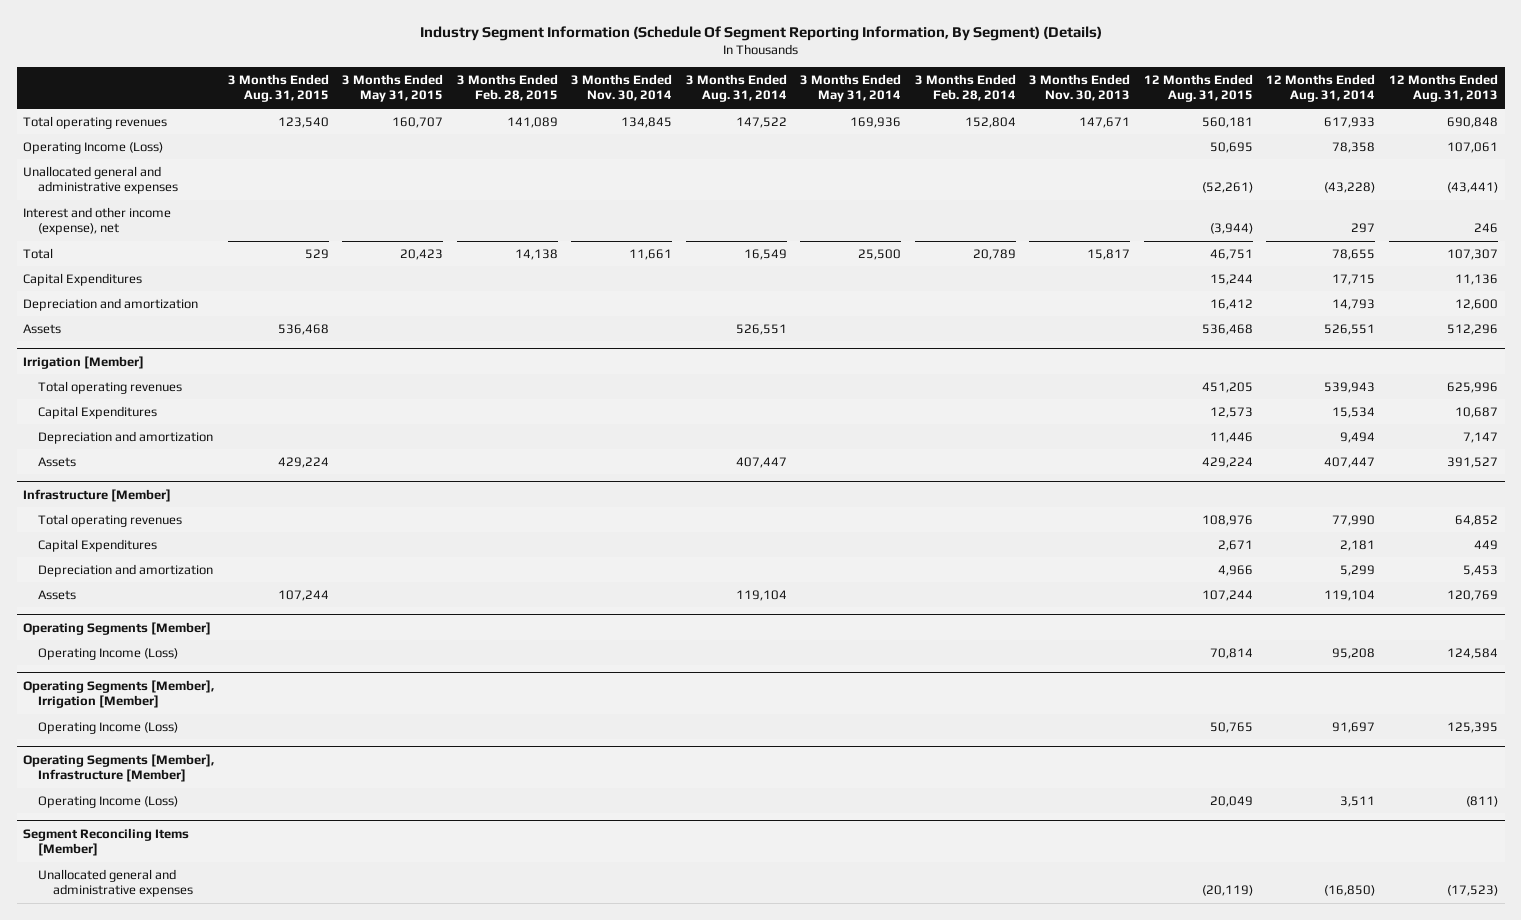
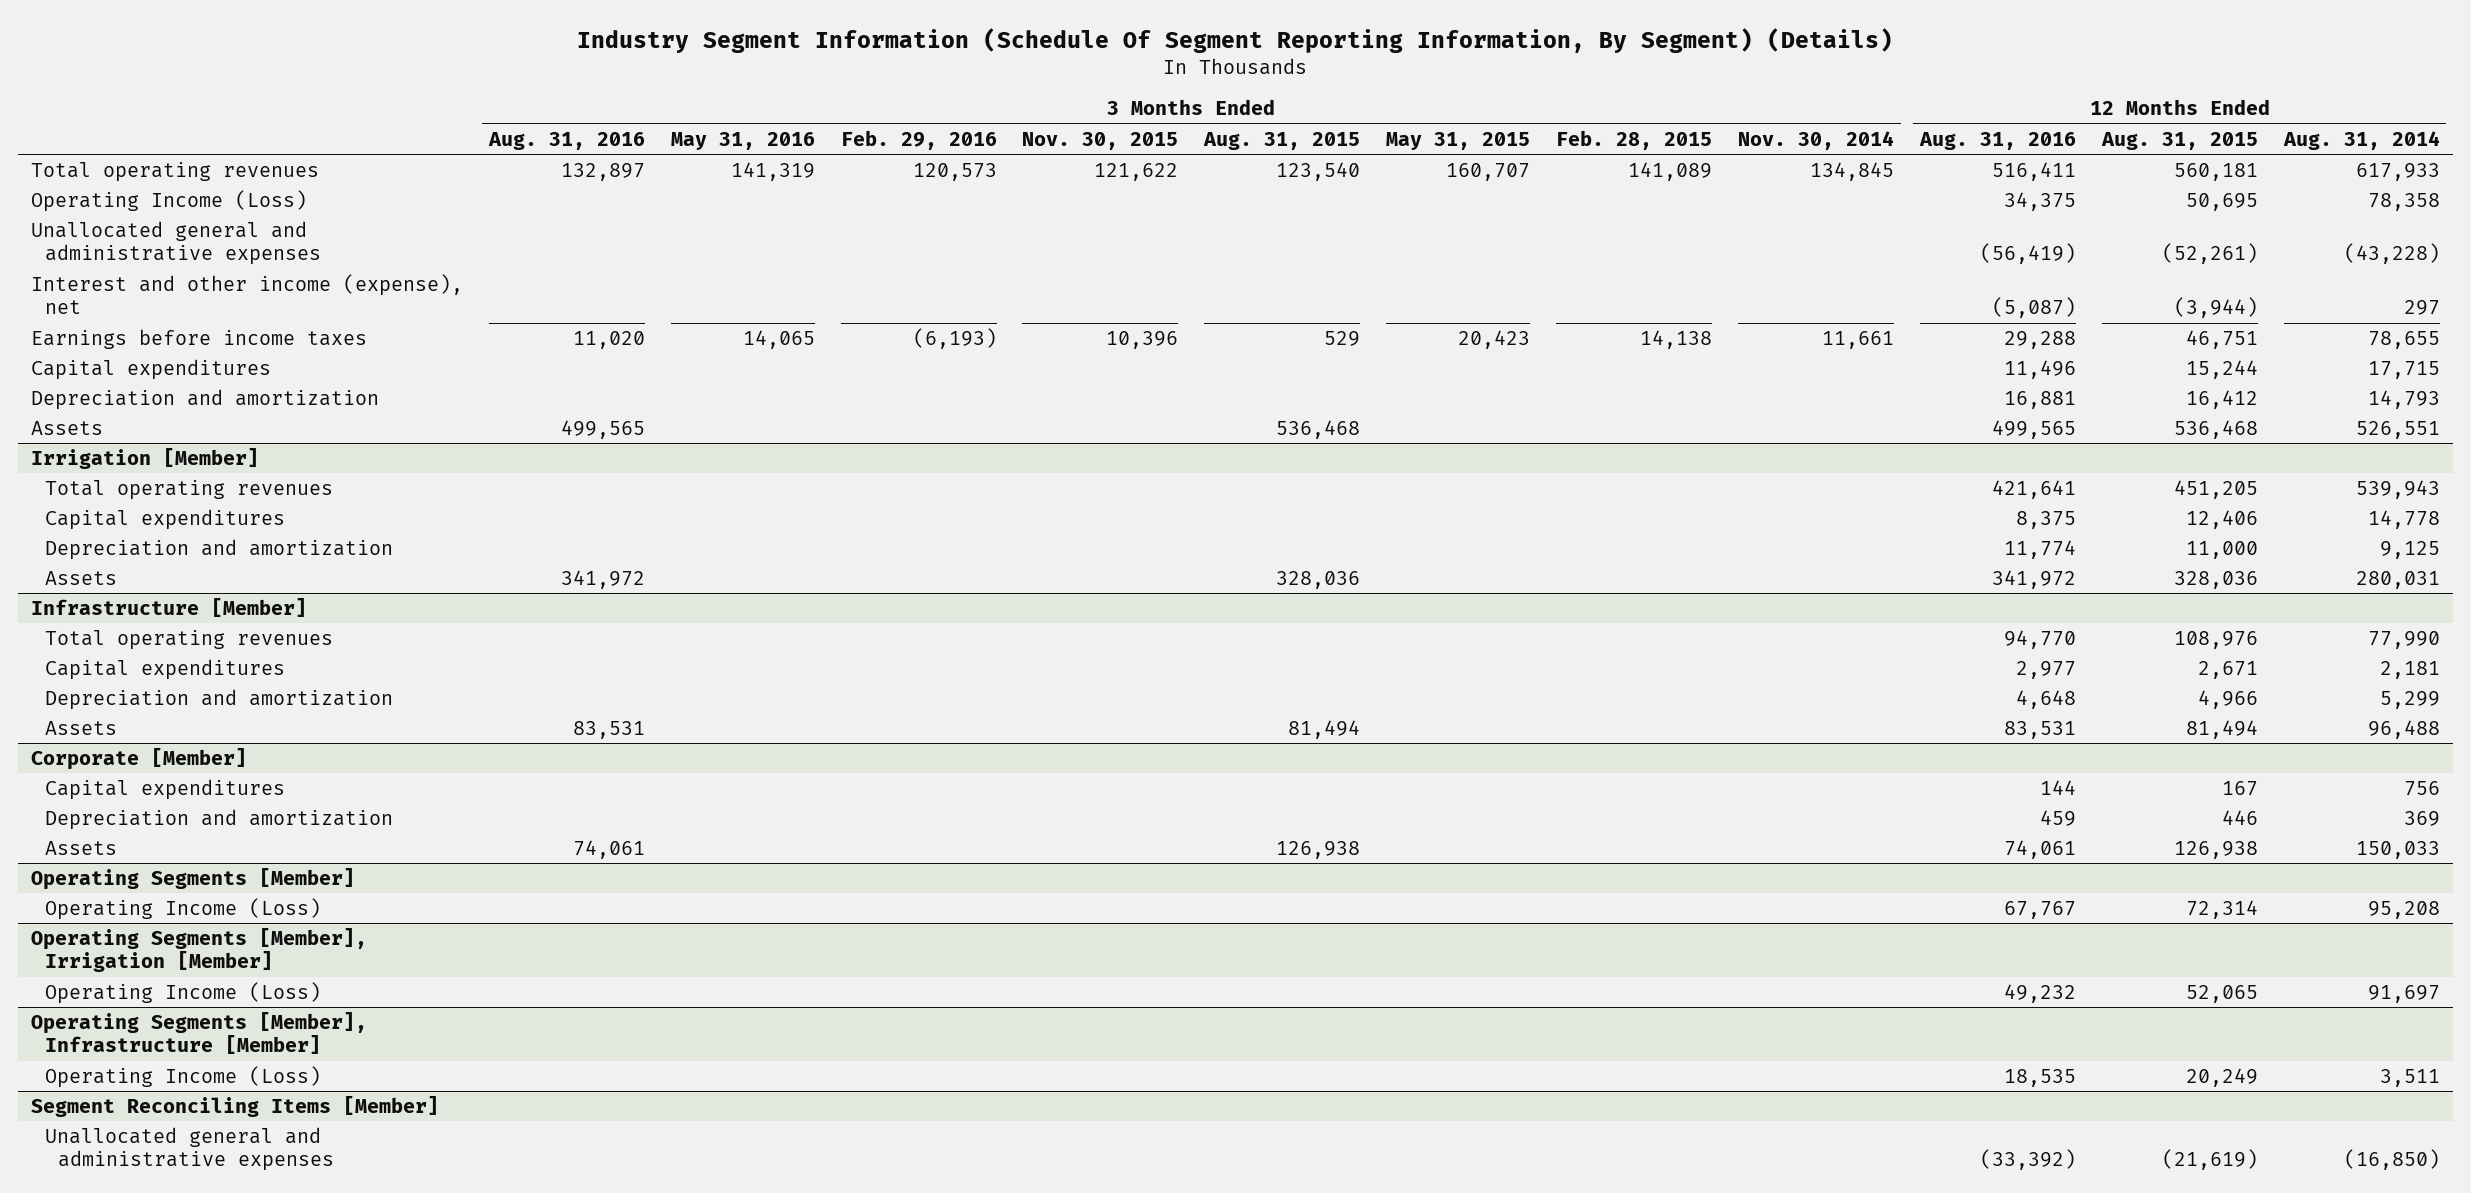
- | 3 Months Ended Aug. 31, 2015 | 3 Months Ended May 31, 2015 | 3 Months Ended Feb. 28, 2015 | 3 Months Ended Nov. 30, 2014 | 3 Months Ended Aug. 31, 2014 | 3 Months Ended May 31, 2014 | 3 Months Ended Feb. 28, 2014 | 3 Months Ended Nov. 30, 2013 | 12 Months Ended Aug. 31, 2015 | 12 Months Ended Aug. 31, 2014 | 12 Months Ended Aug. 31, 2013
+ | 3 Months Ended Aug. 31, 2016 | 3 Months Ended May 31, 2016 | 3 Months Ended Feb. 29, 2016 | 3 Months Ended Nov. 30, 2015 | 3 Months Ended Aug. 31, 2015 | 3 Months Ended May 31, 2015 | 3 Months Ended Feb. 28, 2015 | 3 Months Ended Nov. 30, 2014 | 12 Months Ended Aug. 31, 2016 | 12 Months Ended Aug. 31, 2015 | 12 Months Ended Aug. 31, 2014
- Total | 529 | 20,423 | 14,138 | 11,661 | 16,549 | 25,500 | 20,789 | 15,817 | 46,751 | 78,655 | 107,307
- Capital Expenditures | | | | | | | | | 15,244 | 17,715 | 11,136
+ Earnings before income taxes | 11,020 | 14,065 | (6,193) | 10,396 | 529 | 20,423 | 14,138 | 11,661 | 29,288 | 46,751 | 78,655
+ Capital expenditures | | | | | | | | | 11,496 | 15,244 | 17,715
@ Irrigation [Member]
- Capital Expenditures | | | | | | | | | 12,573 | 15,534 | 10,687
- Depreciation and amortization | | | | | | | | | 11,446 | 9,494 | 7,147
- Assets | 429,224 | | | | 407,447 | | | | 429,224 | 407,447 | 391,527
+ Capital expenditures | | | | | | | | | 8,375 | 12,406 | 14,778
+ Depreciation and amortization | | | | | | | | | 11,774 | 11,000 | 9,125
+ Assets | 341,972 | | | | 328,036 | | | | 341,972 | 328,036 | 280,031
@ Infrastructure [Member]
- Capital Expenditures | | | | | | | | | 2,671 | 2,181 | 449
+ Capital expenditures | | | | | | | | | 2,977 | 2,671 | 2,181
- Assets | 107,244 | | | | 119,104 | | | | 107,244 | 119,104 | 120,769
+ Assets | 83,531 | | | | 81,494 | | | | 83,531 | 81,494 | 96,488
+ Corporate [Member]
+ Capital expenditures | | | | | | | | | 144 | 167 | 756
+ Depreciation and amortization | | | | | | | | | 459 | 446 | 369
+ Assets | 74,061 | | | | 126,938 | | | | 74,061 | 126,938 | 150,033
@ Operating Segments [Member]
- Operating Income (Loss) | | | | | | | | | 70,814 | 95,208 | 124,584
+ Operating Income (Loss) | | | | | | | | | 67,767 | 72,314 | 95,208
@ Operating Segments [Member], Irrigation [Member]
- Operating Income (Loss) | | | | | | | | | 50,765 | 91,697 | 125,395
+ Operating Income (Loss) | | | | | | | | | 49,232 | 52,065 | 91,697
@ Operating Segments [Member], Infrastructure [Member]
- Operating Income (Loss) | | | | | | | | | 20,049 | 3,511 | (811)
+ Operating Income (Loss) | | | | | | | | | 18,535 | 20,249 | 3,511
@ Segment Reconciling Items [Member]
- Unallocated general and administrative expenses | | | | | | | | | (20,119) | (16,850) | (17,523)
+ Unallocated general and administrative expenses | | | | | | | | | (33,392) | (21,619) | (16,850)

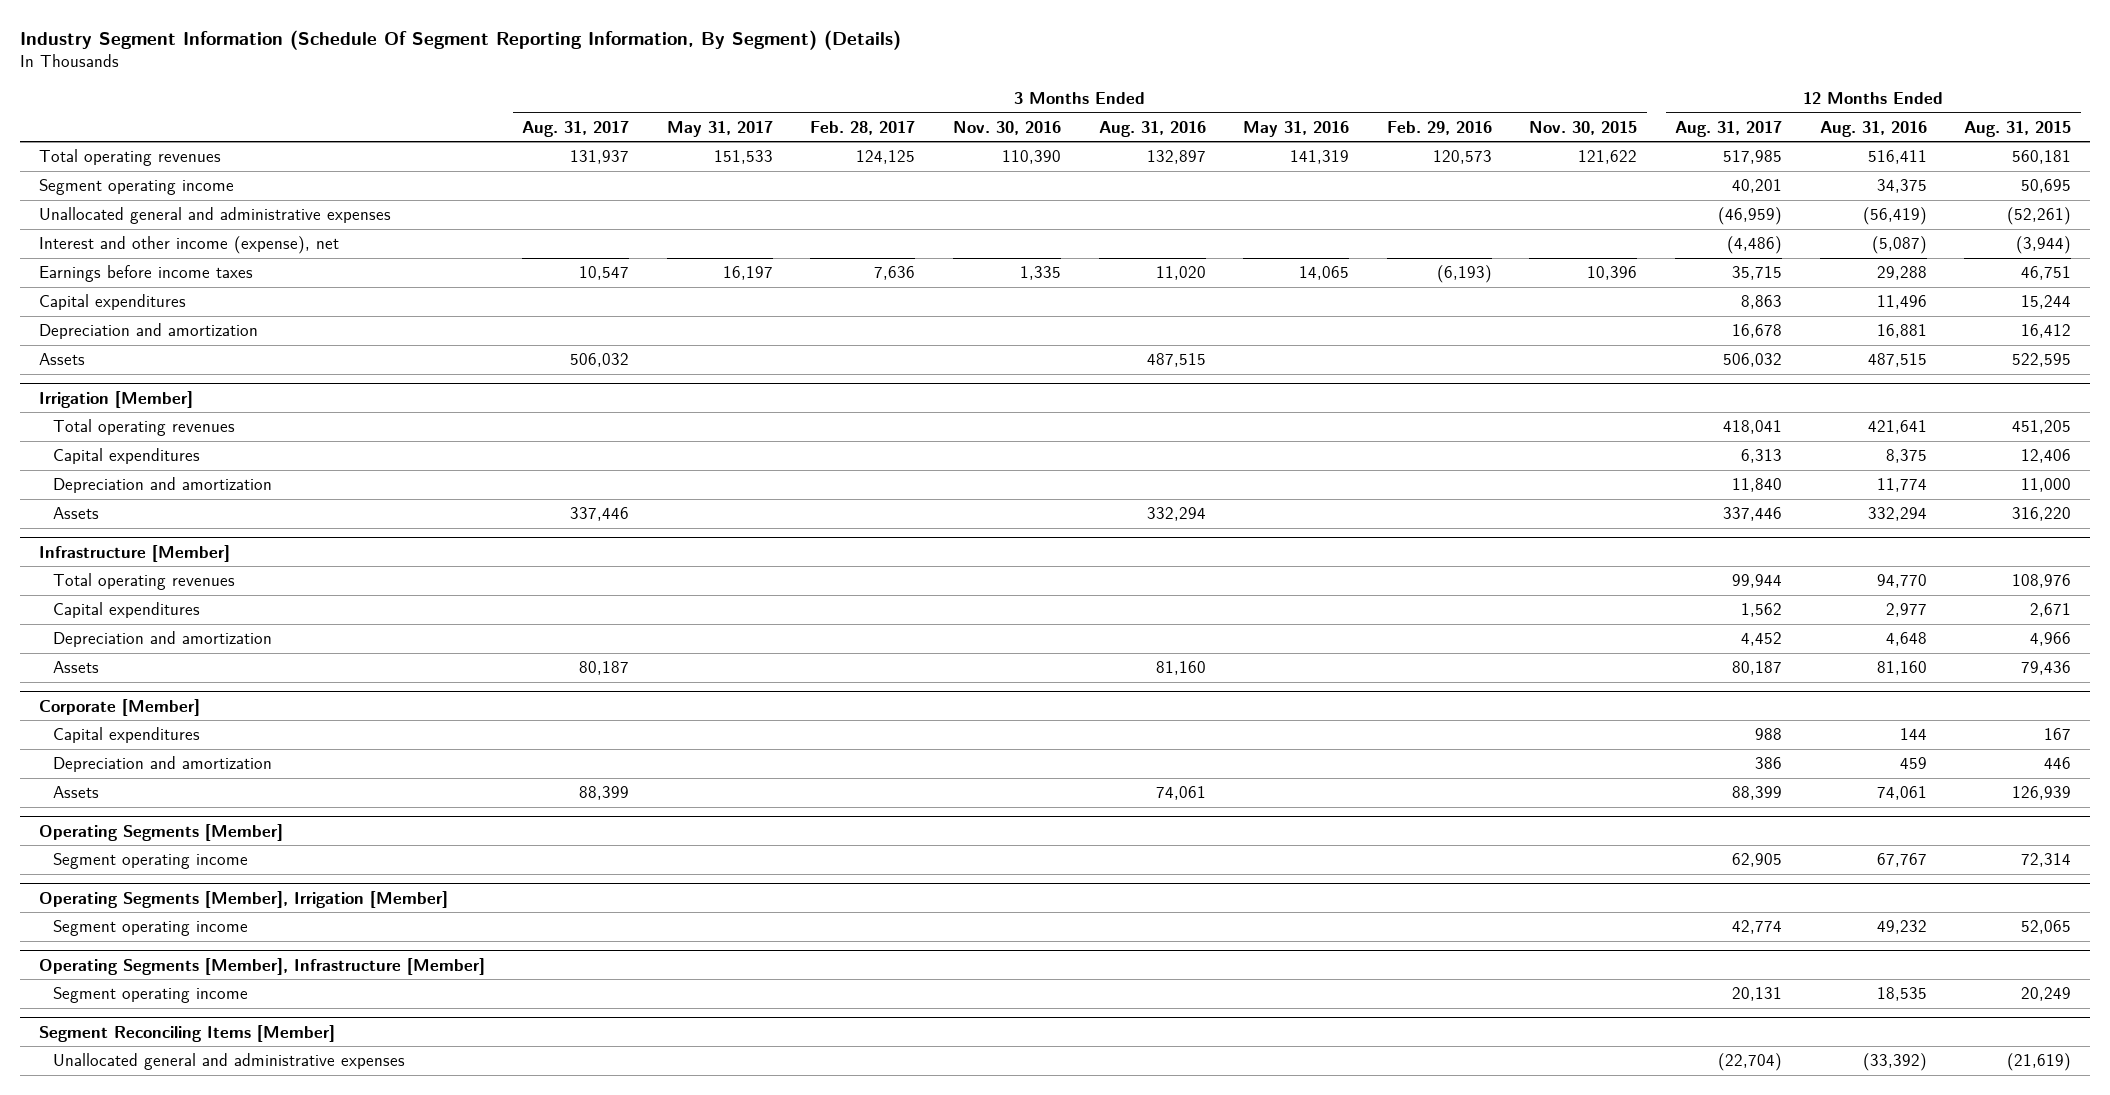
- | 3 Months Ended Aug. 31, 2016 | 3 Months Ended May 31, 2016 | 3 Months Ended Feb. 29, 2016 | 3 Months Ended Nov. 30, 2015 | 3 Months Ended Aug. 31, 2015 | 3 Months Ended May 31, 2015 | 3 Months Ended Feb. 28, 2015 | 3 Months Ended Nov. 30, 2014 | 12 Months Ended Aug. 31, 2016 | 12 Months Ended Aug. 31, 2015 | 12 Months Ended Aug. 31, 2014
+ | 3 Months Ended Aug. 31, 2017 | 3 Months Ended May 31, 2017 | 3 Months Ended Feb. 28, 2017 | 3 Months Ended Nov. 30, 2016 | 3 Months Ended Aug. 31, 2016 | 3 Months Ended May 31, 2016 | 3 Months Ended Feb. 29, 2016 | 3 Months Ended Nov. 30, 2015 | 12 Months Ended Aug. 31, 2017 | 12 Months Ended Aug. 31, 2016 | 12 Months Ended Aug. 31, 2015
- Operating Income (Loss) | | | | | | | | | 34,375 | 50,695 | 78,358
+ Segment operating income | | | | | | | | | 40,201 | 34,375 | 50,695
- Assets | 499,565 | | | | 536,468 | | | | 499,565 | 536,468 | 526,551
+ Assets | 506,032 | | | | 487,515 | | | | 506,032 | 487,515 | 522,595
@ Irrigation [Member]
- Assets | 341,972 | | | | 328,036 | | | | 341,972 | 328,036 | 280,031
+ Assets | 337,446 | | | | 332,294 | | | | 337,446 | 332,294 | 316,220
@ Infrastructure [Member]
- Assets | 83,531 | | | | 81,494 | | | | 83,531 | 81,494 | 96,488
+ Assets | 80,187 | | | | 81,160 | | | | 80,187 | 81,160 | 79,436
@ Corporate [Member]
- Assets | 74,061 | | | | 126,938 | | | | 74,061 | 126,938 | 150,033
+ Assets | 88,399 | | | | 74,061 | | | | 88,399 | 74,061 | 126,939
@ Operating Segments [Member]
- Operating Income (Loss) | | | | | | | | | 67,767 | 72,314 | 95,208
+ Segment operating income | | | | | | | | | 62,905 | 67,767 | 72,314
@ Operating Segments [Member], Irrigation [Member]
- Operating Income (Loss) | | | | | | | | | 49,232 | 52,065 | 91,697
+ Segment operating income | | | | | | | | | 42,774 | 49,232 | 52,065
@ Operating Segments [Member], Infrastructure [Member]
- Operating Income (Loss) | | | | | | | | | 18,535 | 20,249 | 3,511
+ Segment operating income | | | | | | | | | 20,131 | 18,535 | 20,249

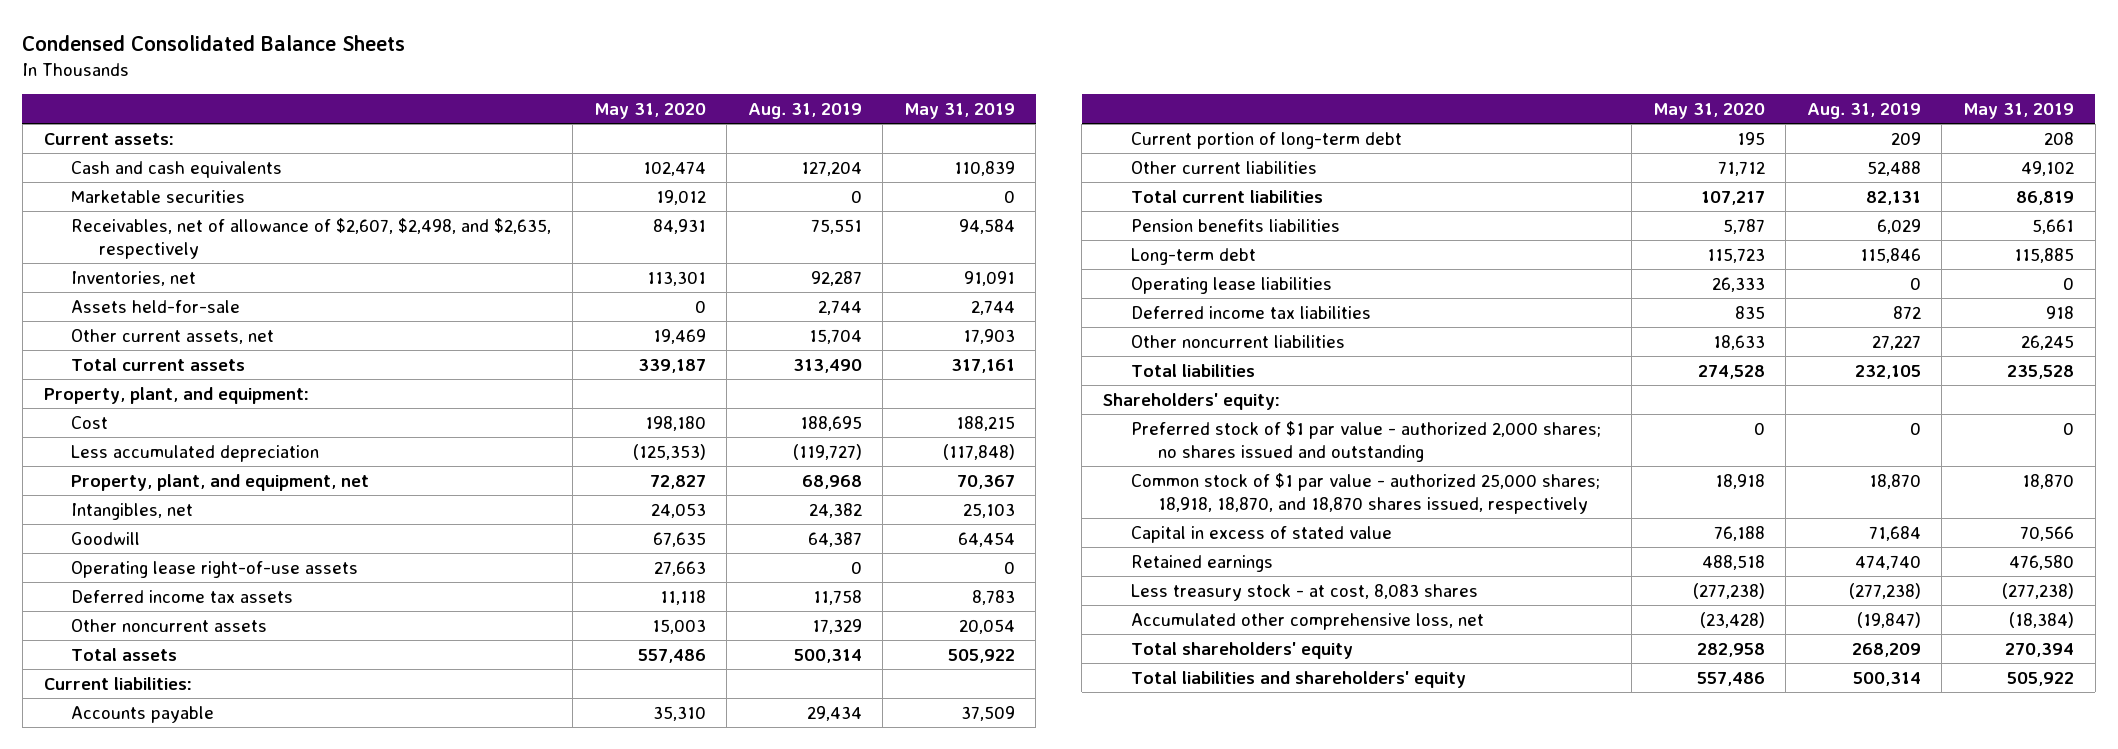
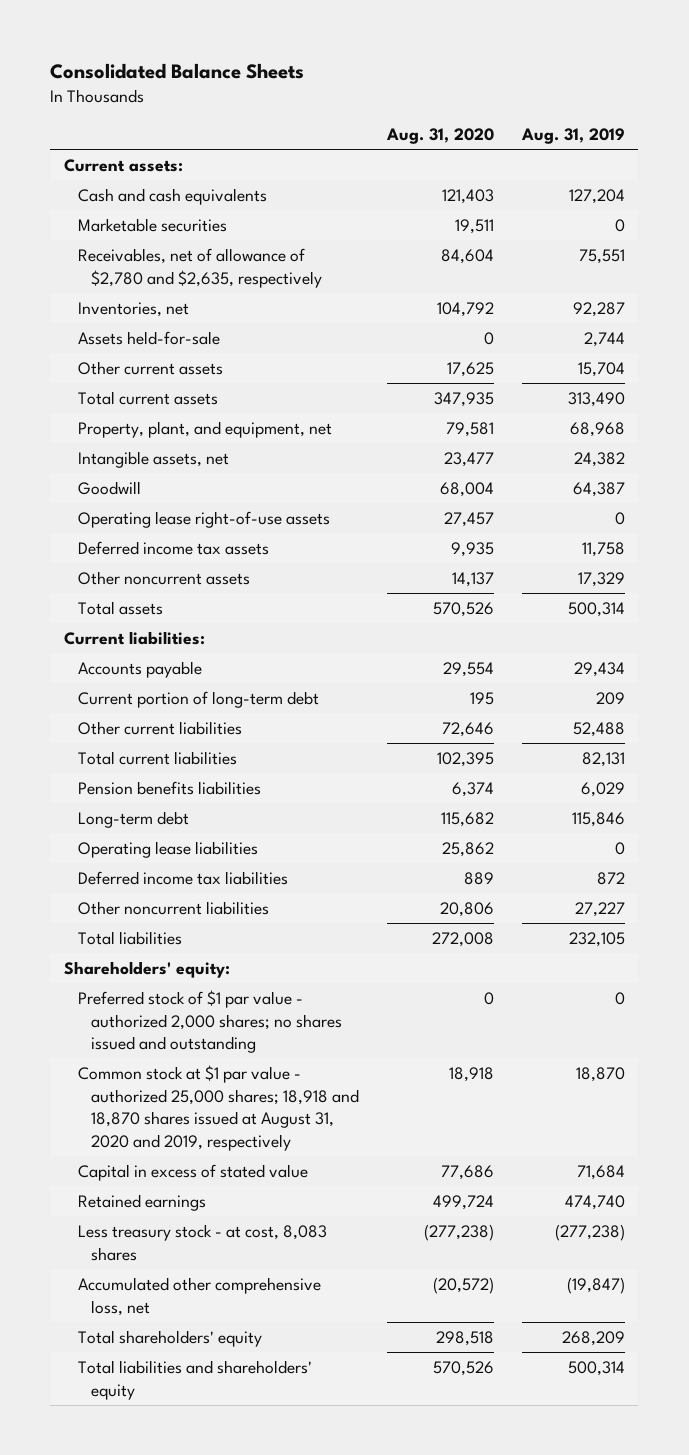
- Condensed Consolidated Balance Sheets
+ Consolidated Balance Sheets
- | May 31, 2020 | Aug. 31, 2019 | May 31, 2019
+ | Aug. 31, 2020 | Aug. 31, 2019
- Receivables, net of allowance of $2,607, $2,498, and $2,635, respectively | 84,931 | 75,551 | 94,584
+ Receivables, net of allowance of $2,780 and $2,635, respectively | 84,604 | 75,551
- Other current assets, net | 19,469 | 15,704 | 17,903
+ Other current assets | 17,625 | 15,704
- Property, plant, and equipment:
- Cost | 198,180 | 188,695 | 188,215
- Less accumulated depreciation | (125,353) | (119,727) | (117,848)
- Intangibles, net | 24,053 | 24,382 | 25,103
+ Intangible assets, net | 23,477 | 24,382
- Common stock of $1 par value - authorized 25,000 shares; 18,918, 18,870, and 18,870 shares issued, respectively | 18,918 | 18,870 | 18,870
+ Common stock at $1 par value - authorized 25,000 shares; 18,918 and 18,870 shares issued at August 31, 2020 and 2019, respectively | 18,918 | 18,870

